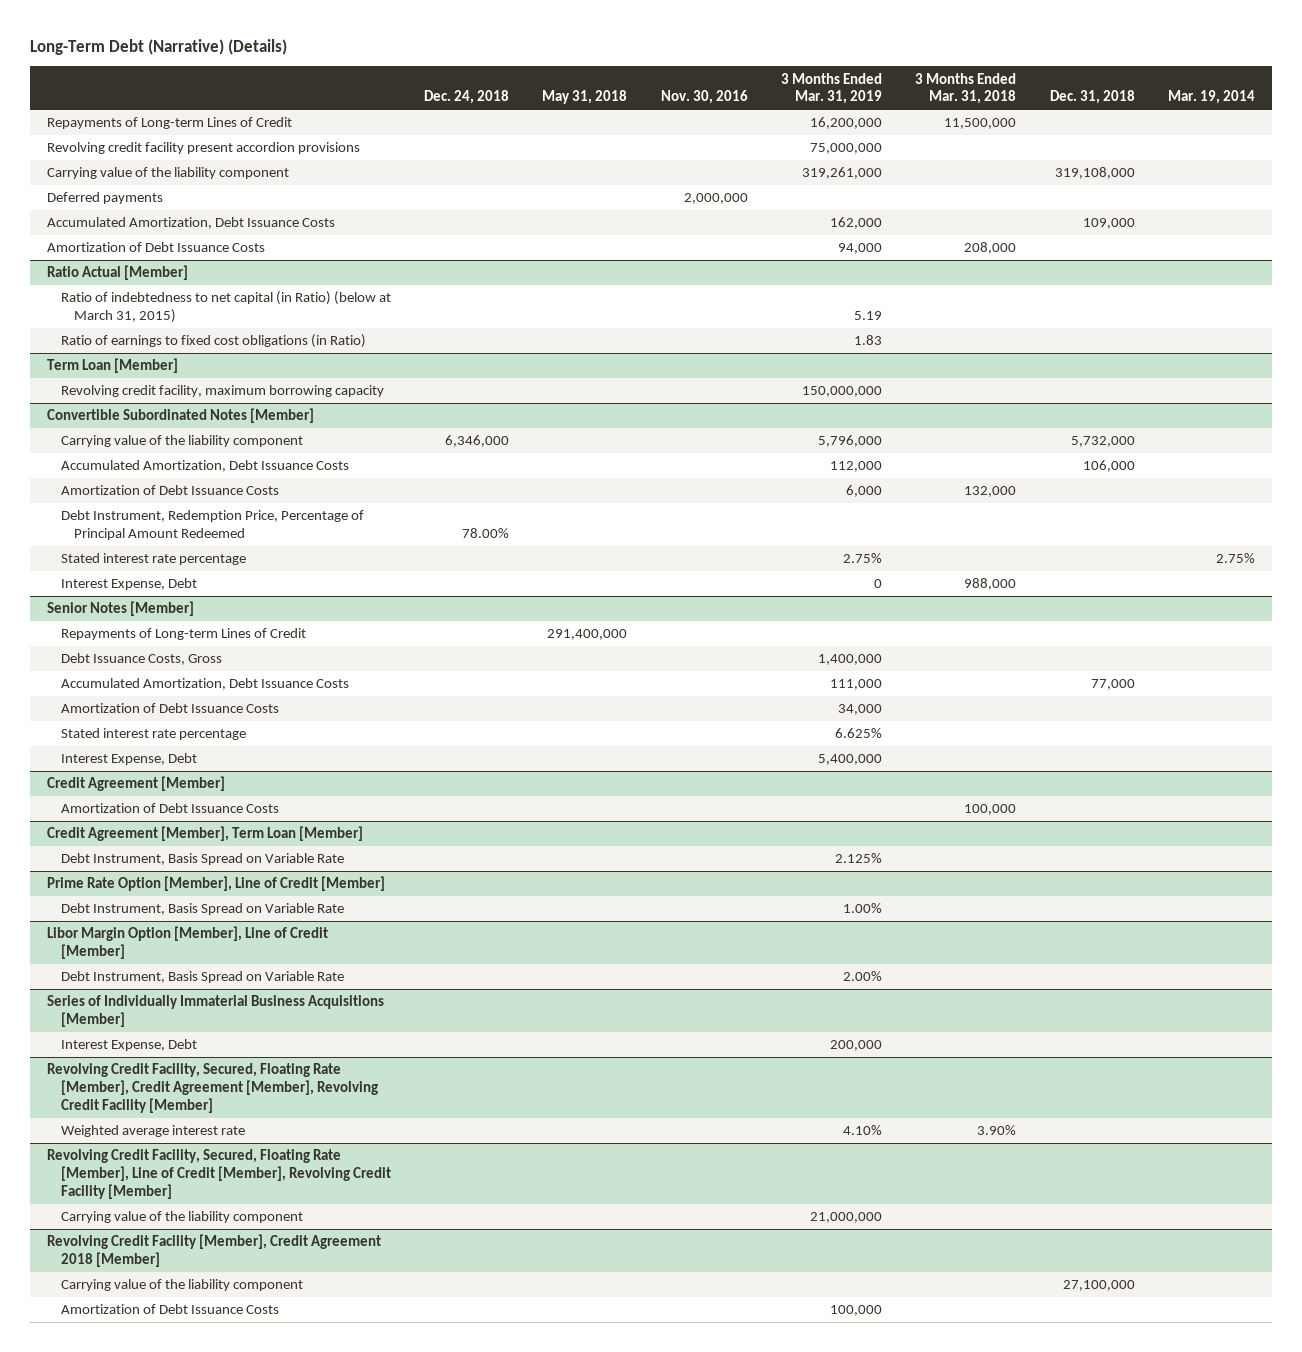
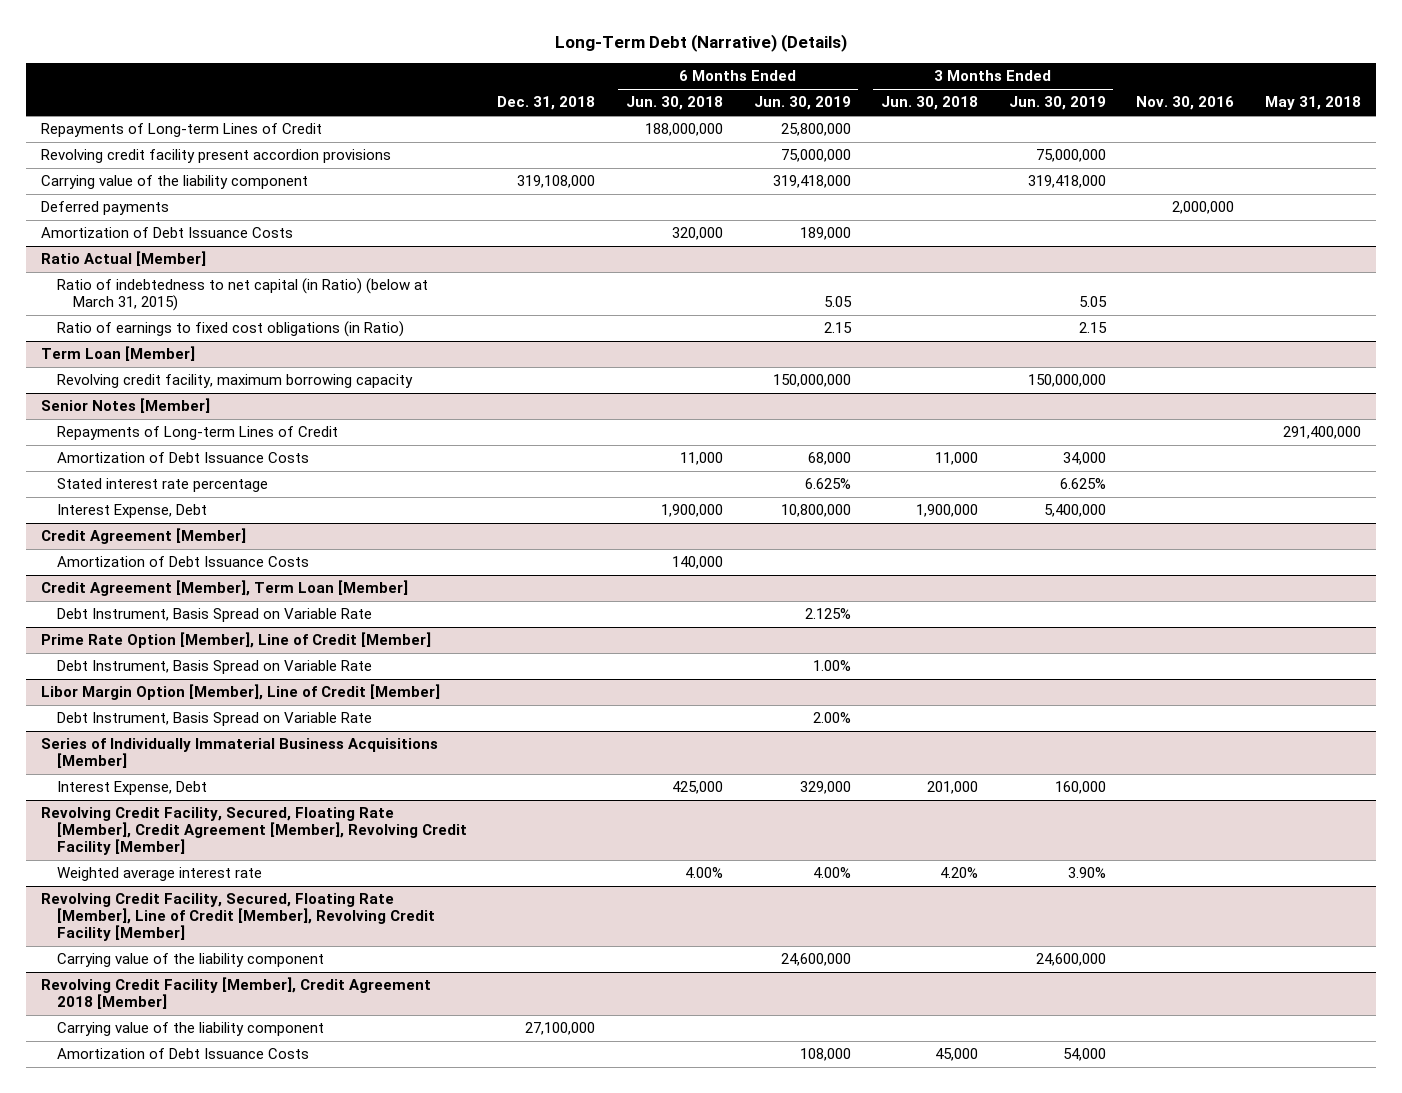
- | Dec. 24, 2018 | May 31, 2018 | Nov. 30, 2016 | 3 Months Ended Mar. 31, 2019 | 3 Months Ended Mar. 31, 2018 | Dec. 31, 2018 | Mar. 19, 2014
+ | Dec. 31, 2018 | 6 Months Ended Jun. 30, 2018 | 6 Months Ended Jun. 30, 2019 | 3 Months Ended Jun. 30, 2018 | 3 Months Ended Jun. 30, 2019 | Nov. 30, 2016 | May 31, 2018
- Accumulated Amortization, Debt Issuance Costs | | | | 162,000 | | 109,000 |
- Convertible Subordinated Notes [Member]
- Carrying value of the liability component | 6,346,000 | | | 5,796,000 | | 5,732,000 |
- Accumulated Amortization, Debt Issuance Costs | | | | 112,000 | | 106,000 |
- Amortization of Debt Issuance Costs | | | | 6,000 | 132,000 | |
- Debt Instrument, Redemption Price, Percentage of Principal Amount Redeemed | 78.00% | | | | | |
- Stated interest rate percentage | | | | 2.75% | | | 2.75%
- Interest Expense, Debt | | | | 0 | 988,000 | |
@ Senior Notes [Member]
- Debt Issuance Costs, Gross | | | | 1,400,000 | | |
- Accumulated Amortization, Debt Issuance Costs | | | | 111,000 | | 77,000 |

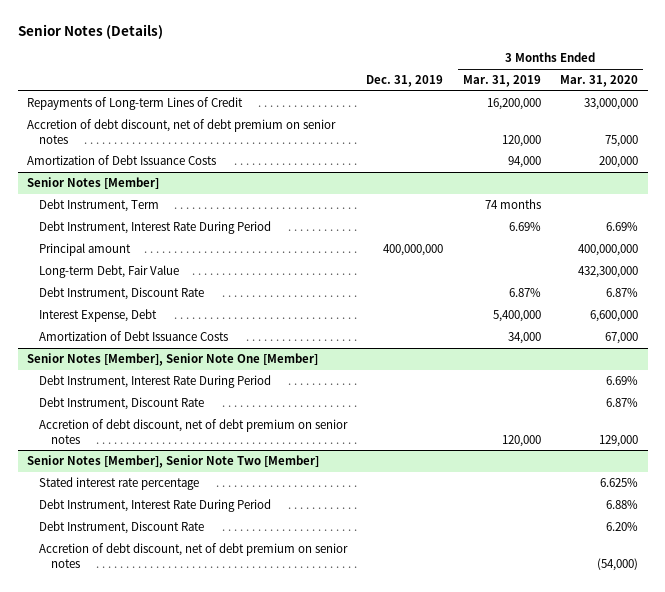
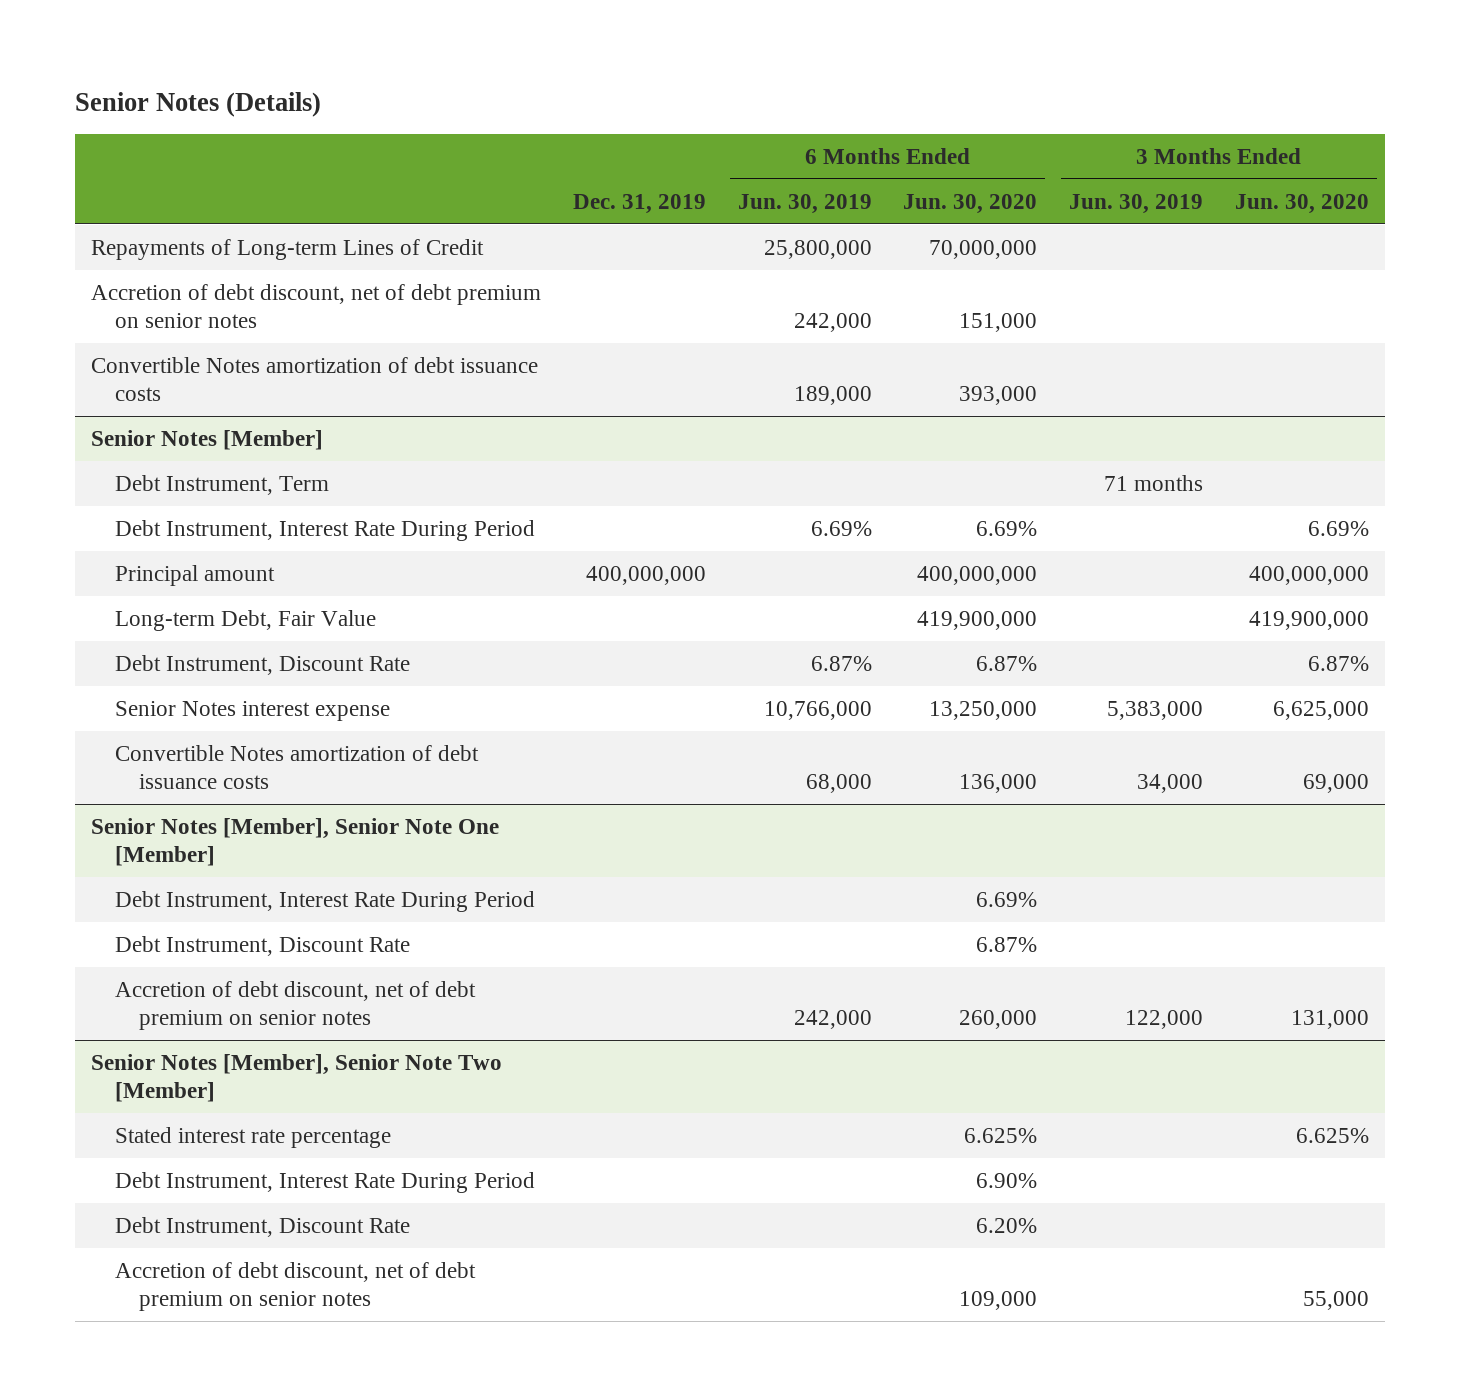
- | Dec. 31, 2019 | 3 Months Ended Mar. 31, 2019 | 3 Months Ended Mar. 31, 2020
+ | Dec. 31, 2019 | 6 Months Ended Jun. 30, 2019 | 6 Months Ended Jun. 30, 2020 | 3 Months Ended Jun. 30, 2019 | 3 Months Ended Jun. 30, 2020
- Amortization of Debt Issuance Costs | | 94,000 | 200,000
+ Convertible Notes amortization of debt issuance costs | | 189,000 | 393,000 | |
@ Senior Notes [Member]
- Interest Expense, Debt | | 5,400,000 | 6,600,000
- Amortization of Debt Issuance Costs | | 34,000 | 67,000
+ Senior Notes interest expense | | 10,766,000 | 13,250,000 | 5,383,000 | 6,625,000
+ Convertible Notes amortization of debt issuance costs | | 68,000 | 136,000 | 34,000 | 69,000

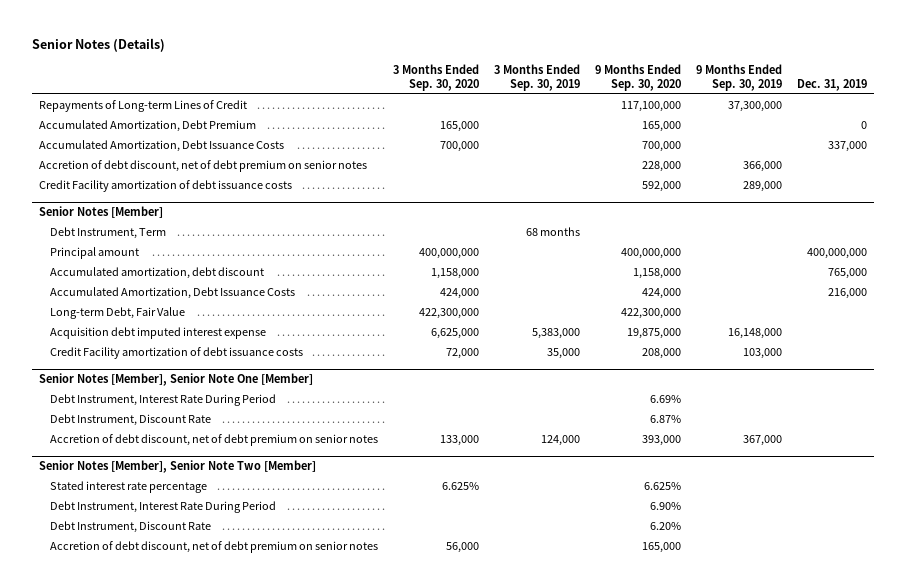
- | Dec. 31, 2019 | 6 Months Ended Jun. 30, 2019 | 6 Months Ended Jun. 30, 2020 | 3 Months Ended Jun. 30, 2019 | 3 Months Ended Jun. 30, 2020
+ | 3 Months Ended Sep. 30, 2020 | 3 Months Ended Sep. 30, 2019 | 9 Months Ended Sep. 30, 2020 | 9 Months Ended Sep. 30, 2019 | Dec. 31, 2019
+ Accumulated Amortization, Debt Premium | 165,000 | | 165,000 | | 0
+ Accumulated Amortization, Debt Issuance Costs | 700,000 | | 700,000 | | 337,000
- Convertible Notes amortization of debt issuance costs | | 189,000 | 393,000 | |
+ Credit Facility amortization of debt issuance costs | | | 592,000 | 289,000 |
@ Senior Notes [Member]
- Debt Instrument, Interest Rate During Period | | 6.69% | 6.69% | | 6.69%
+ Accumulated amortization, debt discount | 1,158,000 | | 1,158,000 | | 765,000
+ Accumulated Amortization, Debt Issuance Costs | 424,000 | | 424,000 | | 216,000
- Debt Instrument, Discount Rate | | 6.87% | 6.87% | | 6.87%
- Senior Notes interest expense | | 10,766,000 | 13,250,000 | 5,383,000 | 6,625,000
- Convertible Notes amortization of debt issuance costs | | 68,000 | 136,000 | 34,000 | 69,000
+ Acquisition debt imputed interest expense | 6,625,000 | 5,383,000 | 19,875,000 | 16,148,000 |
+ Credit Facility amortization of debt issuance costs | 72,000 | 35,000 | 208,000 | 103,000 |

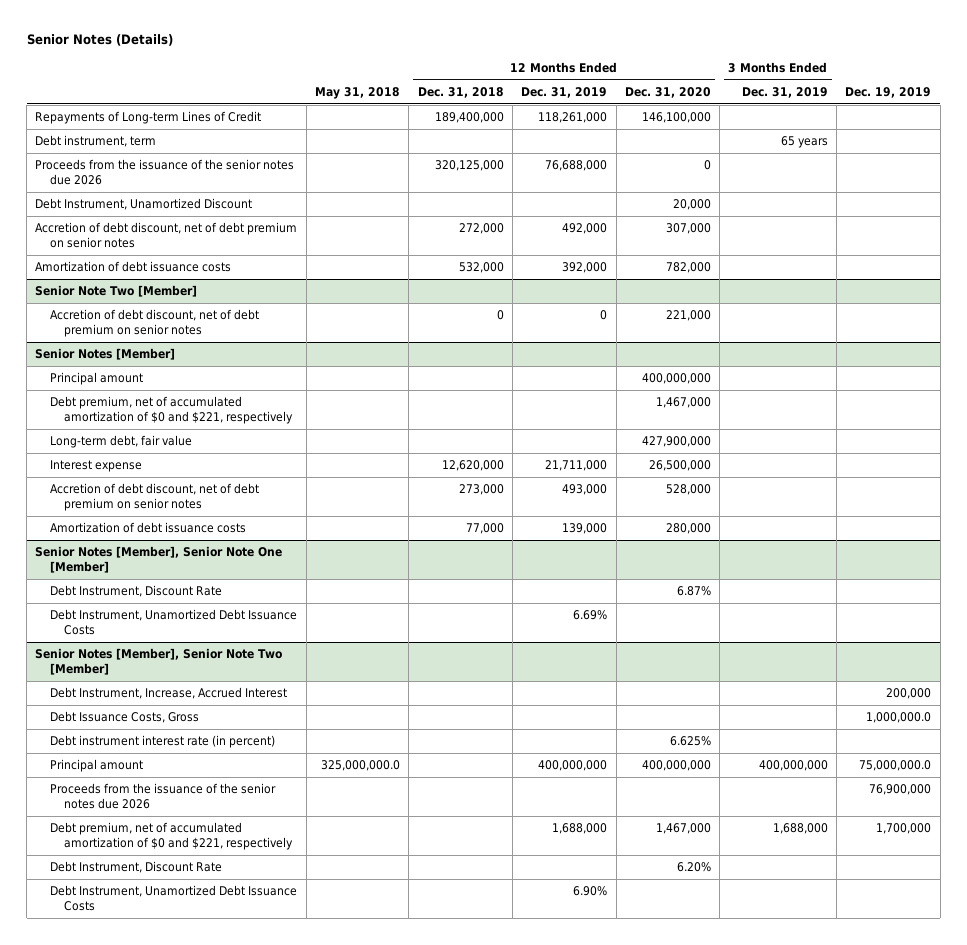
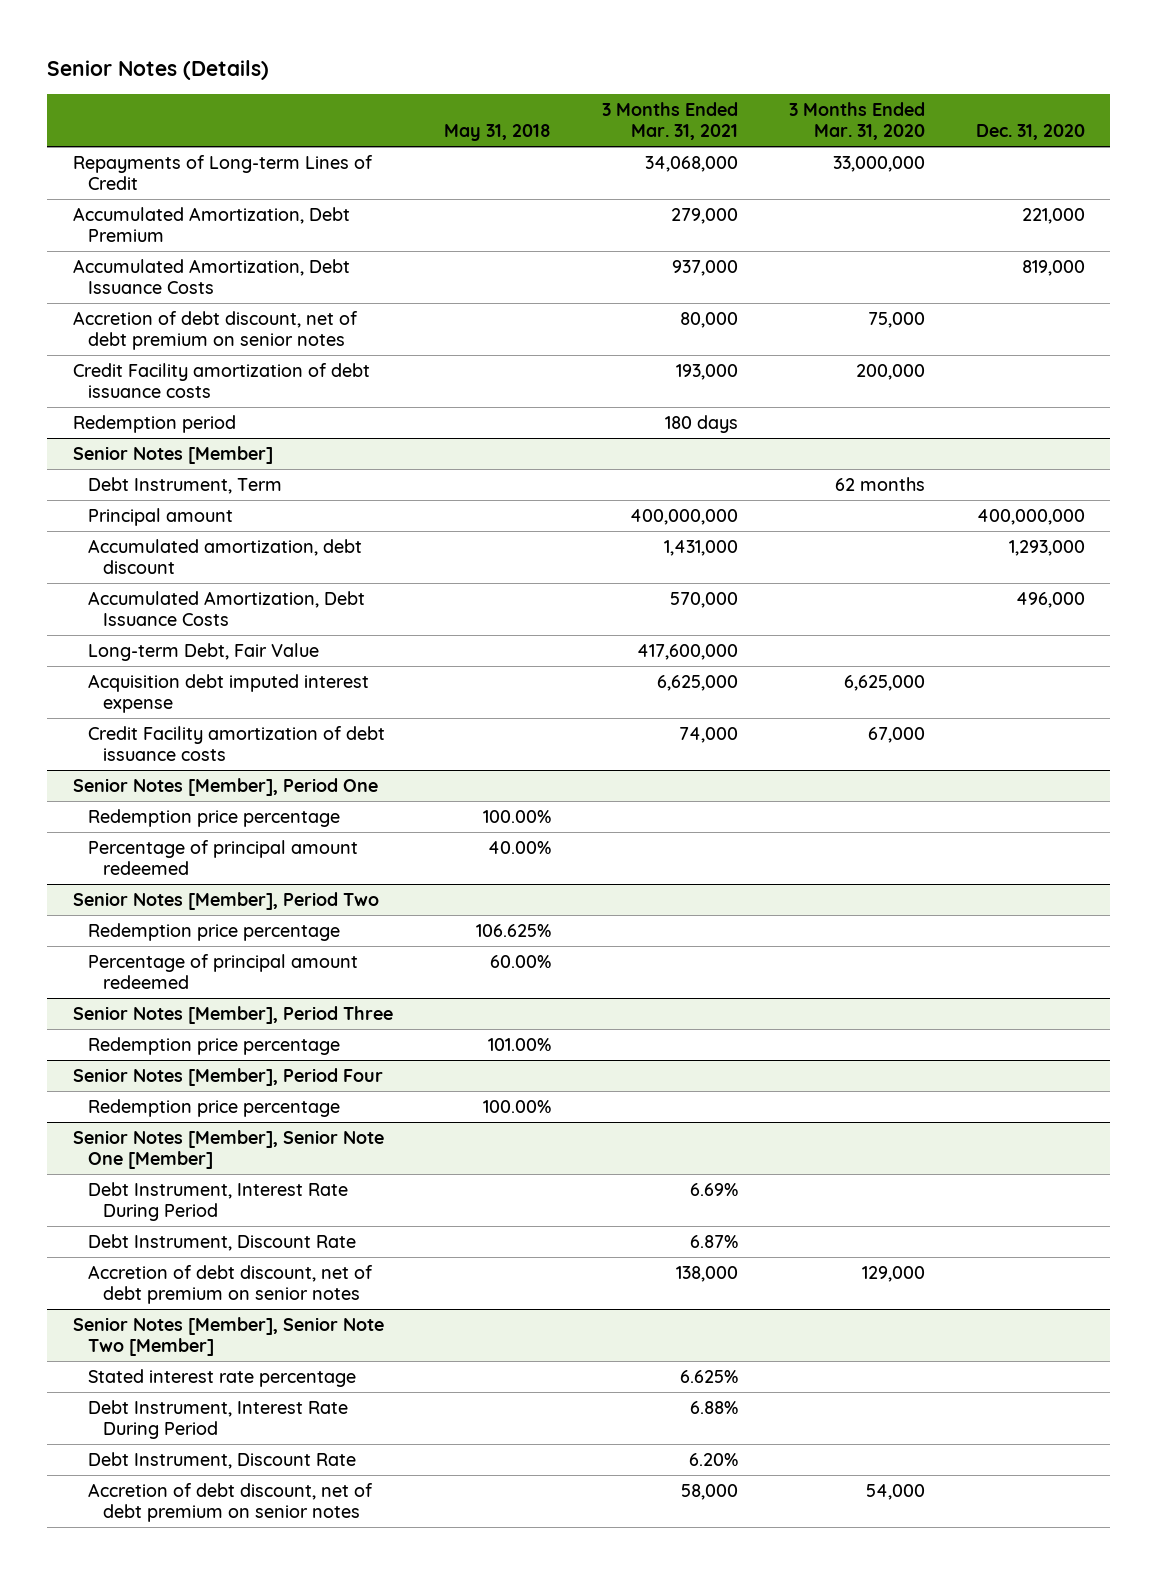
- | May 31, 2018 | 12 Months Ended Dec. 31, 2018 | 12 Months Ended Dec. 31, 2019 | 12 Months Ended Dec. 31, 2020 | 3 Months Ended Dec. 31, 2019 | Dec. 19, 2019
+ | May 31, 2018 | 3 Months Ended Mar. 31, 2021 | 3 Months Ended Mar. 31, 2020 | Dec. 31, 2020
- Debt instrument, term | | | | | 65 years |
- Proceeds from the issuance of the senior notes due 2026 | | 320,125,000 | 76,688,000 | 0 | |
- Debt Instrument, Unamortized Discount | | | | 20,000 | |
+ Accumulated Amortization, Debt Premium | | 279,000 | | 221,000
+ Accumulated Amortization, Debt Issuance Costs | | 937,000 | | 819,000
- Amortization of debt issuance costs | | 532,000 | 392,000 | 782,000 | |
- Senior Note Two [Member]
- Accretion of debt discount, net of debt premium on senior notes | | 0 | 0 | 221,000 | |
+ Credit Facility amortization of debt issuance costs | | 193,000 | 200,000 |
+ Redemption period | | 180 days | |
@ Senior Notes [Member]
+ Debt Instrument, Term | | | 62 months |
- Debt premium, net of accumulated amortization of $0 and $221, respectively | | | | 1,467,000 | |
- Long-term debt, fair value | | | | 427,900,000 | |
- Interest expense | | 12,620,000 | 21,711,000 | 26,500,000 | |
- Accretion of debt discount, net of debt premium on senior notes | | 273,000 | 493,000 | 528,000 | |
- Amortization of debt issuance costs | | 77,000 | 139,000 | 280,000 | |
+ Accumulated amortization, debt discount | | 1,431,000 | | 1,293,000
+ Accumulated Amortization, Debt Issuance Costs | | 570,000 | | 496,000
+ Long-term Debt, Fair Value | | 417,600,000 | |
+ Acquisition debt imputed interest expense | | 6,625,000 | 6,625,000 |
+ Credit Facility amortization of debt issuance costs | | 74,000 | 67,000 |
+ Senior Notes [Member], Period One
+ Redemption price percentage | 100.00% | | |
+ Percentage of principal amount redeemed | 40.00% | | |
+ Senior Notes [Member], Period Two
+ Redemption price percentage | 106.625% | | |
+ Percentage of principal amount redeemed | 60.00% | | |
+ Senior Notes [Member], Period Three
+ Redemption price percentage | 101.00% | | |
+ Senior Notes [Member], Period Four
+ Redemption price percentage | 100.00% | | |
@ Senior Notes [Member], Senior Note One [Member]
+ Debt Instrument, Interest Rate During Period | | 6.69% | |
- Debt Instrument, Unamortized Debt Issuance Costs | | | 6.69% | | |
+ Accretion of debt discount, net of debt premium on senior notes | | 138,000 | 129,000 |
@ Senior Notes [Member], Senior Note Two [Member]
- Debt Instrument, Increase, Accrued Interest | | | | | | 200,000
- Debt Issuance Costs, Gross | | | | | | 1,000,000.0
- Debt instrument interest rate (in percent) | | | | 6.625% | |
- Principal amount | 325,000,000.0 | | 400,000,000 | 400,000,000 | 400,000,000 | 75,000,000.0
- Proceeds from the issuance of the senior notes due 2026 | | | | | | 76,900,000
- Debt premium, net of accumulated amortization of $0 and $221, respectively | | | 1,688,000 | 1,467,000 | 1,688,000 | 1,700,000
+ Stated interest rate percentage | | 6.625% | |
+ Debt Instrument, Interest Rate During Period | | 6.88% | |
- Debt Instrument, Unamortized Debt Issuance Costs | | | 6.90% | | |
+ Accretion of debt discount, net of debt premium on senior notes | | 58,000 | 54,000 |

